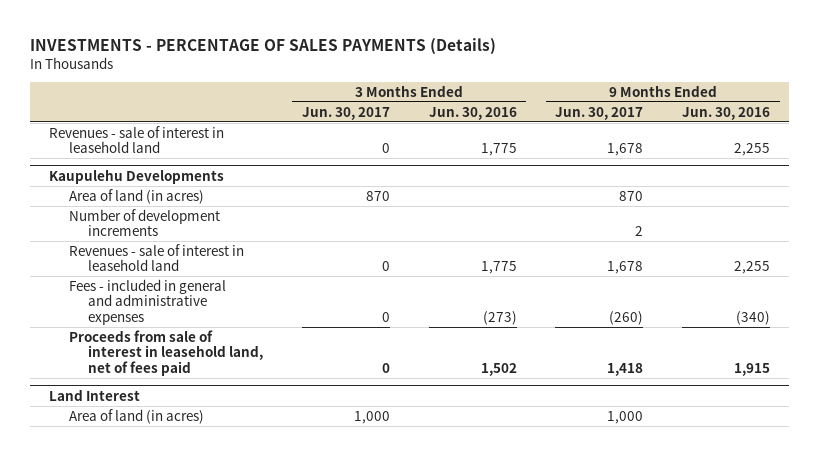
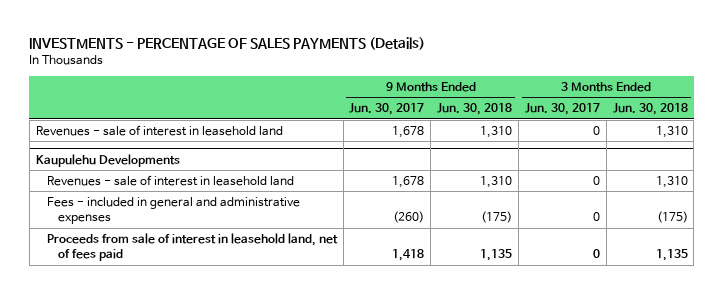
- | 3 Months Ended Jun. 30, 2017 | 3 Months Ended Jun. 30, 2016 | 9 Months Ended Jun. 30, 2017 | 9 Months Ended Jun. 30, 2016
+ | 9 Months Ended Jun. 30, 2017 | 9 Months Ended Jun. 30, 2018 | 3 Months Ended Jun. 30, 2017 | 3 Months Ended Jun. 30, 2018
@ Kaupulehu Developments
- Area of land (in acres) | 870 | | 870 |
- Number of development increments | | | 2 |
- Land Interest
- Area of land (in acres) | 1,000 | | 1,000 |

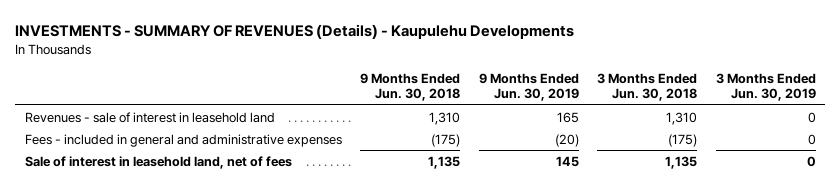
- INVESTMENTS - PERCENTAGE OF SALES PAYMENTS (Details)
+ INVESTMENTS - SUMMARY OF REVENUES (Details) - Kaupulehu Developments
- | 9 Months Ended Jun. 30, 2017 | 9 Months Ended Jun. 30, 2018 | 3 Months Ended Jun. 30, 2017 | 3 Months Ended Jun. 30, 2018
+ | 9 Months Ended Jun. 30, 2018 | 9 Months Ended Jun. 30, 2019 | 3 Months Ended Jun. 30, 2018 | 3 Months Ended Jun. 30, 2019
- Kaupulehu Developments
- Revenues - sale of interest in leasehold land | 1,678 | 1,310 | 0 | 1,310
- Proceeds from sale of interest in leasehold land, net of fees paid | 1,418 | 1,135 | 0 | 1,135
+ Sale of interest in leasehold land, net of fees | 1,135 | 145 | 1,135 | 0

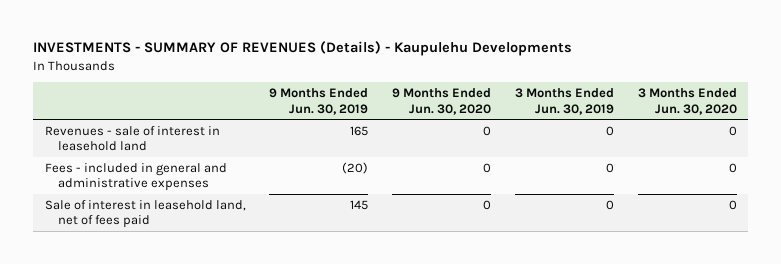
- | 9 Months Ended Jun. 30, 2018 | 9 Months Ended Jun. 30, 2019 | 3 Months Ended Jun. 30, 2018 | 3 Months Ended Jun. 30, 2019
+ | 9 Months Ended Jun. 30, 2019 | 9 Months Ended Jun. 30, 2020 | 3 Months Ended Jun. 30, 2019 | 3 Months Ended Jun. 30, 2020
- Sale of interest in leasehold land, net of fees | 1,135 | 145 | 1,135 | 0
+ Sale of interest in leasehold land, net of fees paid | 145 | 0 | 0 | 0

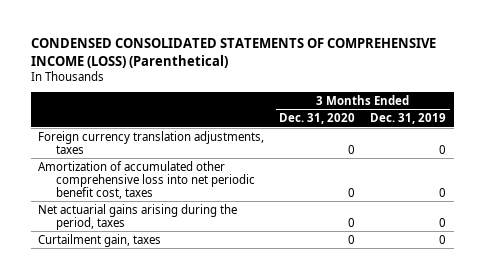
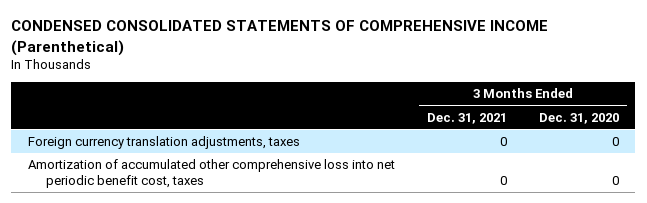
- CONDENSED CONSOLIDATED STATEMENTS OF COMPREHENSIVE INCOME (LOSS) (Parenthetical)
+ CONDENSED CONSOLIDATED STATEMENTS OF COMPREHENSIVE INCOME (Parenthetical)
- | 3 Months Ended Dec. 31, 2020 | 3 Months Ended Dec. 31, 2019
+ | 3 Months Ended Dec. 31, 2021 | 3 Months Ended Dec. 31, 2020
- Net actuarial gains arising during the period, taxes | 0 | 0
- Curtailment gain, taxes | 0 | 0

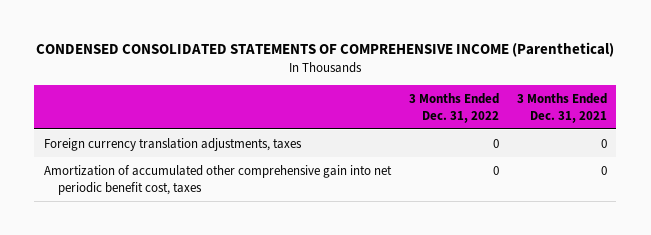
- | 3 Months Ended Dec. 31, 2021 | 3 Months Ended Dec. 31, 2020
+ | 3 Months Ended Dec. 31, 2022 | 3 Months Ended Dec. 31, 2021
- Amortization of accumulated other comprehensive loss into net periodic benefit cost, taxes | 0 | 0
+ Amortization of accumulated other comprehensive gain into net periodic benefit cost, taxes | 0 | 0

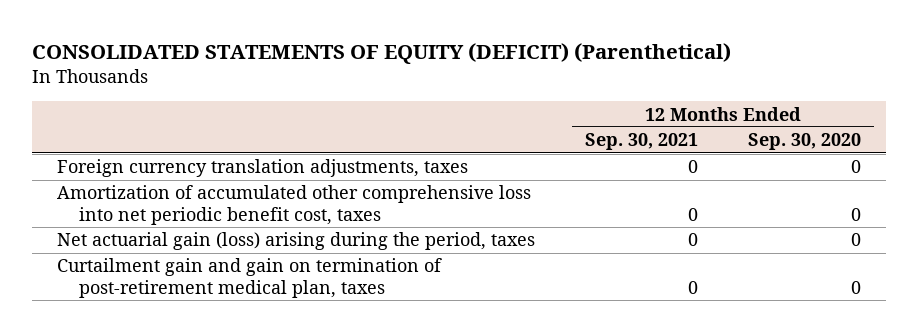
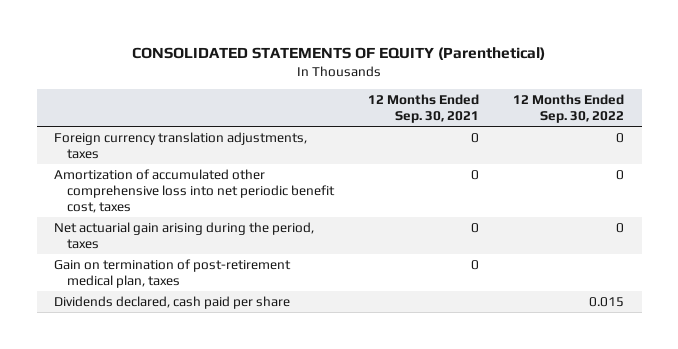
- CONSOLIDATED STATEMENTS OF EQUITY (DEFICIT) (Parenthetical)
+ CONSOLIDATED STATEMENTS OF EQUITY (Parenthetical)
- | 12 Months Ended Sep. 30, 2021 | 12 Months Ended Sep. 30, 2020
+ | 12 Months Ended Sep. 30, 2021 | 12 Months Ended Sep. 30, 2022
- Net actuarial gain (loss) arising during the period, taxes | 0 | 0
- Curtailment gain and gain on termination of post-retirement medical plan, taxes | 0 | 0
+ Net actuarial gain arising during the period, taxes | 0 | 0
+ Gain on termination of post-retirement medical plan, taxes | 0 |
+ Dividends declared, cash paid per share | | 0.015

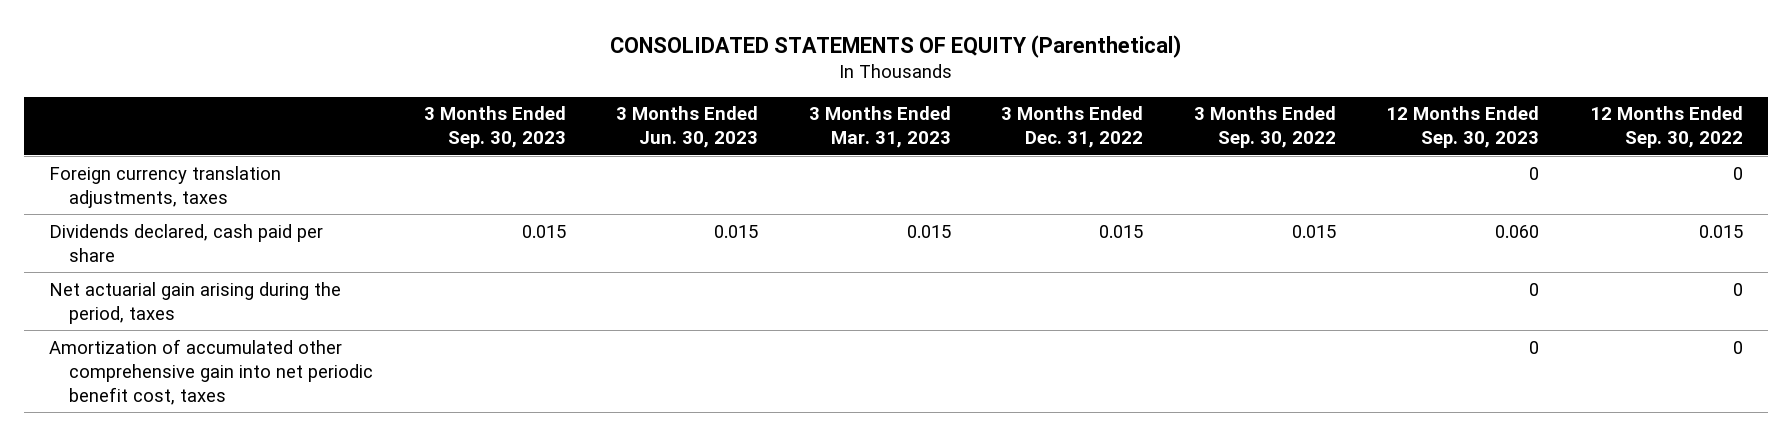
- | 12 Months Ended Sep. 30, 2021 | 12 Months Ended Sep. 30, 2022
+ | 3 Months Ended Sep. 30, 2023 | 3 Months Ended Jun. 30, 2023 | 3 Months Ended Mar. 31, 2023 | 3 Months Ended Dec. 31, 2022 | 3 Months Ended Sep. 30, 2022 | 12 Months Ended Sep. 30, 2023 | 12 Months Ended Sep. 30, 2022
- Amortization of accumulated other comprehensive loss into net periodic benefit cost, taxes | 0 | 0
- Gain on termination of post-retirement medical plan, taxes | 0 |
moved down: Net actuarial gain arising during the period, taxes | | | | | | 0 | 0
+ Amortization of accumulated other comprehensive gain into net periodic benefit cost, taxes | | | | | | 0 | 0

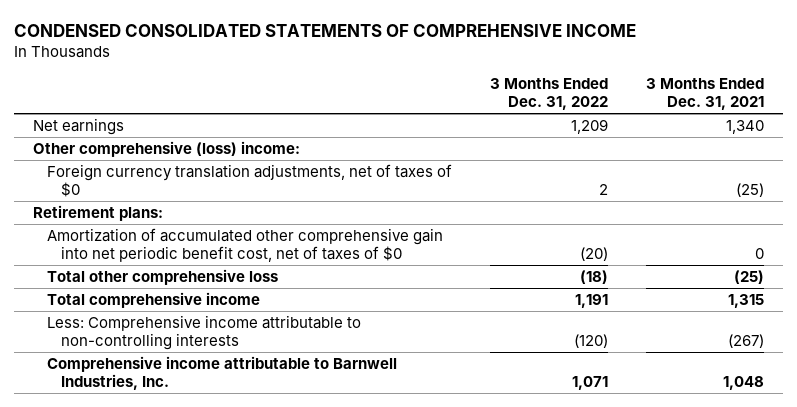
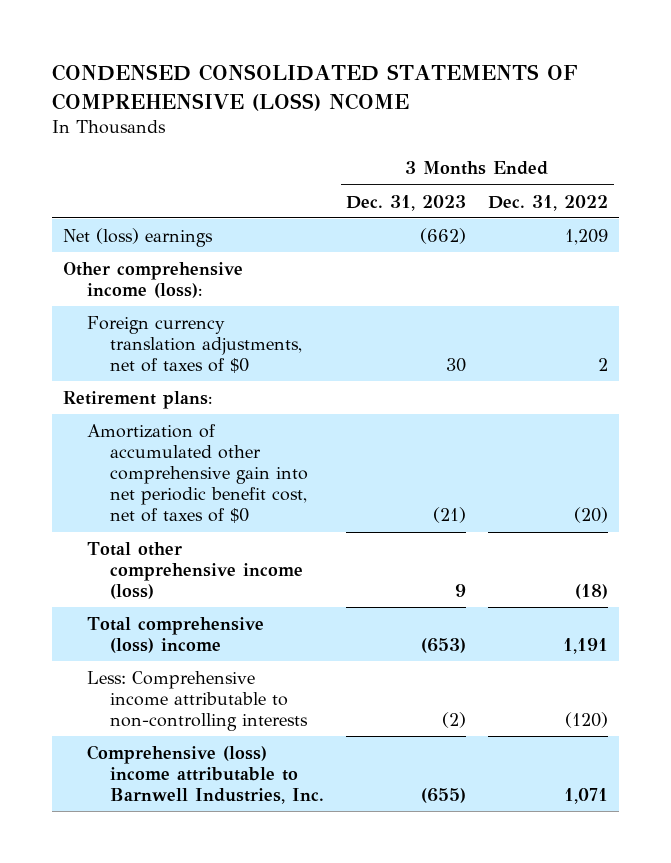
- CONDENSED CONSOLIDATED STATEMENTS OF COMPREHENSIVE INCOME
+ CONDENSED CONSOLIDATED STATEMENTS OF COMPREHENSIVE (LOSS) NCOME
- | 3 Months Ended Dec. 31, 2022 | 3 Months Ended Dec. 31, 2021
+ | 3 Months Ended Dec. 31, 2023 | 3 Months Ended Dec. 31, 2022
- Net earnings | 1,209 | 1,340
- Other comprehensive (loss) income:
+ Net (loss) earnings | (662) | 1,209
+ Other comprehensive income (loss):
- Total other comprehensive loss | (18) | (25)
- Total comprehensive income | 1,191 | 1,315
+ Total other comprehensive income (loss) | 9 | (18)
+ Total comprehensive (loss) income | (653) | 1,191
- Comprehensive income attributable to Barnwell Industries, Inc. | 1,071 | 1,048
+ Comprehensive (loss) income attributable to Barnwell Industries, Inc. | (655) | 1,071

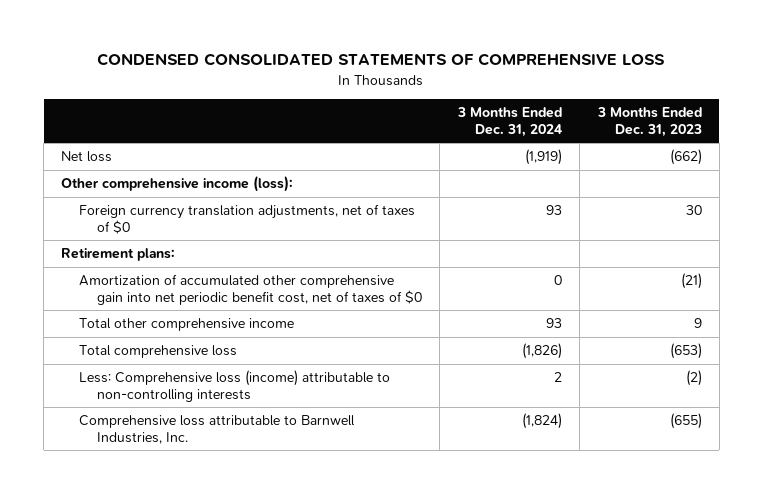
- CONDENSED CONSOLIDATED STATEMENTS OF COMPREHENSIVE (LOSS) NCOME
+ CONDENSED CONSOLIDATED STATEMENTS OF COMPREHENSIVE LOSS
- | 3 Months Ended Dec. 31, 2023 | 3 Months Ended Dec. 31, 2022
+ | 3 Months Ended Dec. 31, 2024 | 3 Months Ended Dec. 31, 2023
- Net (loss) earnings | (662) | 1,209
+ Net loss | (1,919) | (662)
- Total other comprehensive income (loss) | 9 | (18)
- Total comprehensive (loss) income | (653) | 1,191
- Less: Comprehensive income attributable to non-controlling interests | (2) | (120)
- Comprehensive (loss) income attributable to Barnwell Industries, Inc. | (655) | 1,071
+ Total other comprehensive income | 93 | 9
+ Total comprehensive loss | (1,826) | (653)
+ Less: Comprehensive loss (income) attributable to non-controlling interests | 2 | (2)
+ Comprehensive loss attributable to Barnwell Industries, Inc. | (1,824) | (655)

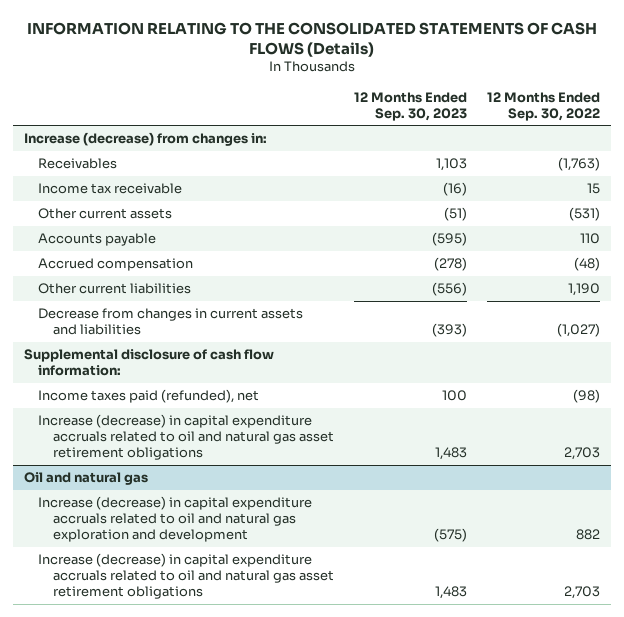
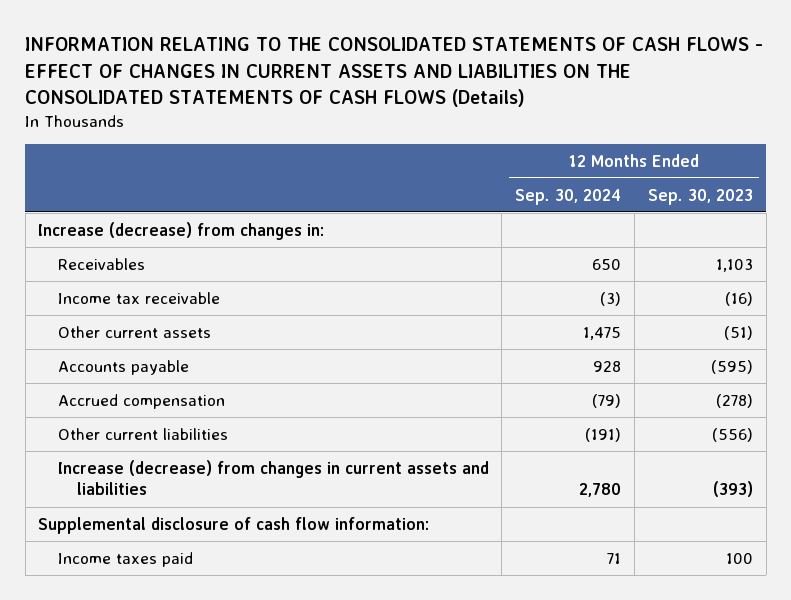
- INFORMATION RELATING TO THE CONSOLIDATED STATEMENTS OF CASH FLOWS (Details)
+ INFORMATION RELATING TO THE CONSOLIDATED STATEMENTS OF CASH FLOWS - EFFECT OF CHANGES IN CURRENT ASSETS AND LIABILITIES ON THE CONSOLIDATED STATEMENTS OF CASH FLOWS (Details)
- | 12 Months Ended Sep. 30, 2023 | 12 Months Ended Sep. 30, 2022
+ | 12 Months Ended Sep. 30, 2024 | 12 Months Ended Sep. 30, 2023
- Decrease from changes in current assets and liabilities | (393) | (1,027)
+ Increase (decrease) from changes in current assets and liabilities | 2,780 | (393)
- Income taxes paid (refunded), net | 100 | (98)
- Increase (decrease) in capital expenditure accruals related to oil and natural gas asset retirement obligations | 1,483 | 2,703
- Oil and natural gas
- Increase (decrease) in capital expenditure accruals related to oil and natural gas exploration and development | (575) | 882
- Increase (decrease) in capital expenditure accruals related to oil and natural gas asset retirement obligations | 1,483 | 2,703
+ Income taxes paid | 71 | 100

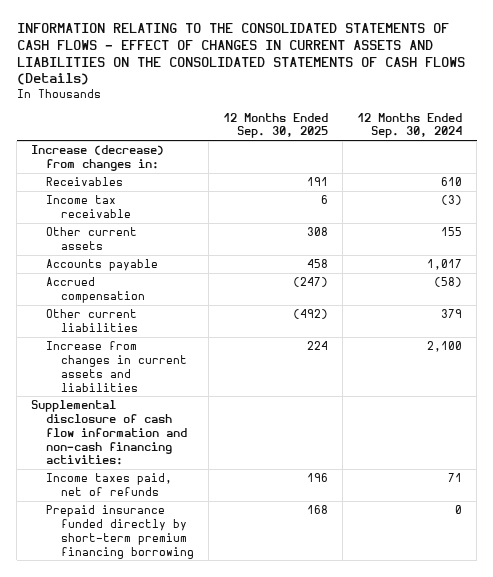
- | 12 Months Ended Sep. 30, 2024 | 12 Months Ended Sep. 30, 2023
+ | 12 Months Ended Sep. 30, 2025 | 12 Months Ended Sep. 30, 2024
- Receivables | 650 | 1,103
+ Receivables | 191 | 610
- Other current assets | 1,475 | (51)
- Accounts payable | 928 | (595)
- Accrued compensation | (79) | (278)
- Other current liabilities | (191) | (556)
- Increase (decrease) from changes in current assets and liabilities | 2,780 | (393)
- Supplemental disclosure of cash flow information:
- Income taxes paid | 71 | 100
+ Other current assets | 308 | 155
+ Accounts payable | 458 | 1,017
+ Accrued compensation | (247) | (58)
+ Other current liabilities | (492) | 379
+ Increase from changes in current assets and liabilities | 224 | 2,100
+ Supplemental disclosure of cash flow information and non-cash financing activities:
+ Income taxes paid, net of refunds | 196 | 71
+ Prepaid insurance funded directly by short-term premium financing borrowing | 168 | 0

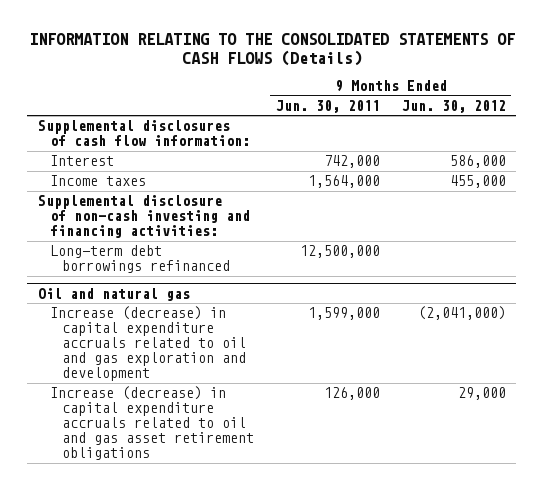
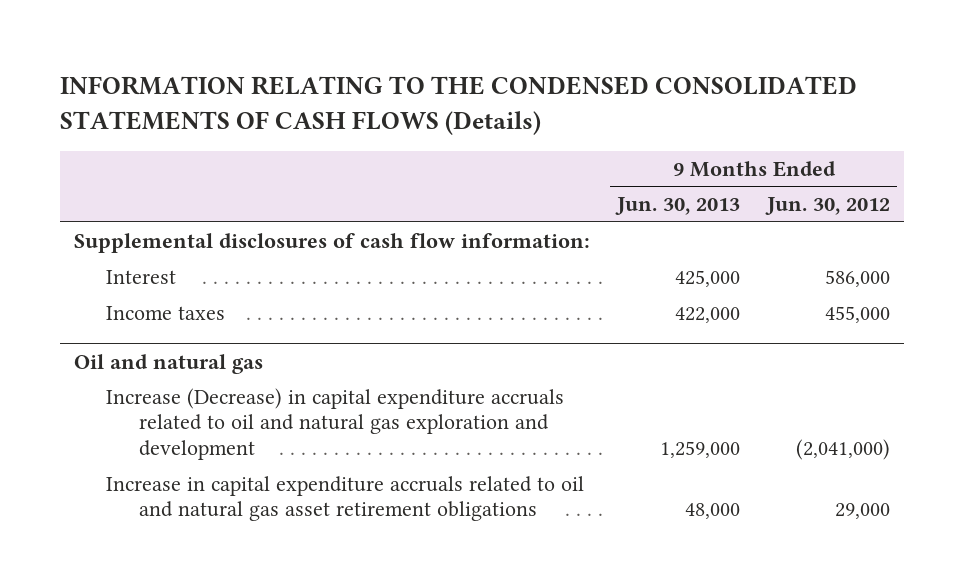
- INFORMATION RELATING TO THE CONSOLIDATED STATEMENTS OF CASH FLOWS (Details)
+ INFORMATION RELATING TO THE CONDENSED CONSOLIDATED STATEMENTS OF CASH FLOWS (Details)
- | 9 Months Ended Jun. 30, 2011 | 9 Months Ended Jun. 30, 2012
+ | 9 Months Ended Jun. 30, 2013 | 9 Months Ended Jun. 30, 2012
- Supplemental disclosure of non-cash investing and financing activities:
- Long-term debt borrowings refinanced | 12,500,000 |
@ Oil and natural gas
- Increase (decrease) in capital expenditure accruals related to oil and gas exploration and development | 1,599,000 | (2,041,000)
- Increase (decrease) in capital expenditure accruals related to oil and gas asset retirement obligations | 126,000 | 29,000
+ Increase (Decrease) in capital expenditure accruals related to oil and natural gas exploration and development | 1,259,000 | (2,041,000)
+ Increase in capital expenditure accruals related to oil and natural gas asset retirement obligations | 48,000 | 29,000

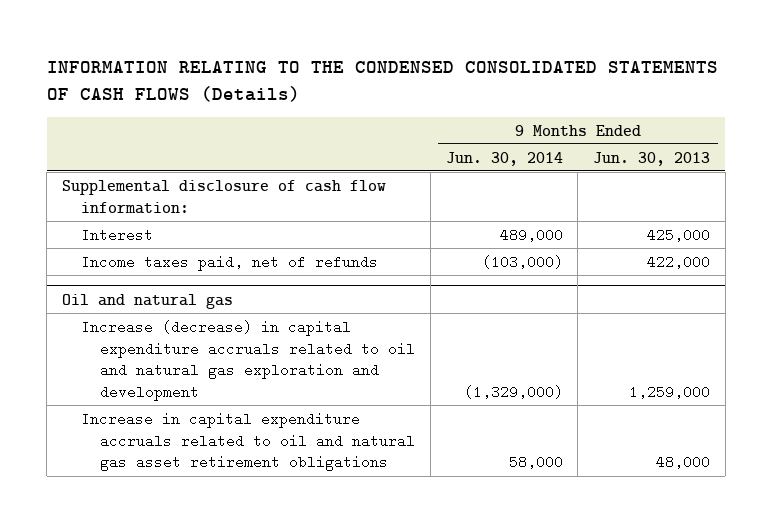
- | 9 Months Ended Jun. 30, 2013 | 9 Months Ended Jun. 30, 2012
+ | 9 Months Ended Jun. 30, 2014 | 9 Months Ended Jun. 30, 2013
- Supplemental disclosures of cash flow information:
+ Supplemental disclosure of cash flow information:
- Income taxes | 422,000 | 455,000
+ Income taxes paid, net of refunds | (103,000) | 422,000
@ Oil and natural gas
- Increase (Decrease) in capital expenditure accruals related to oil and natural gas exploration and development | 1,259,000 | (2,041,000)
+ Increase (decrease) in capital expenditure accruals related to oil and natural gas exploration and development | (1,329,000) | 1,259,000

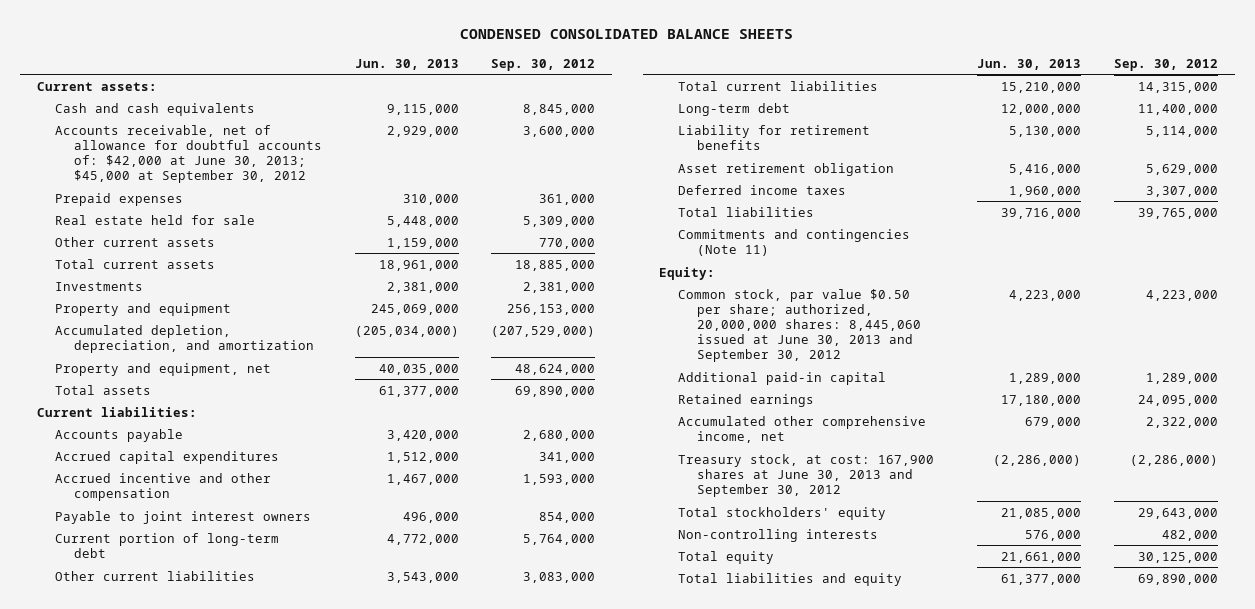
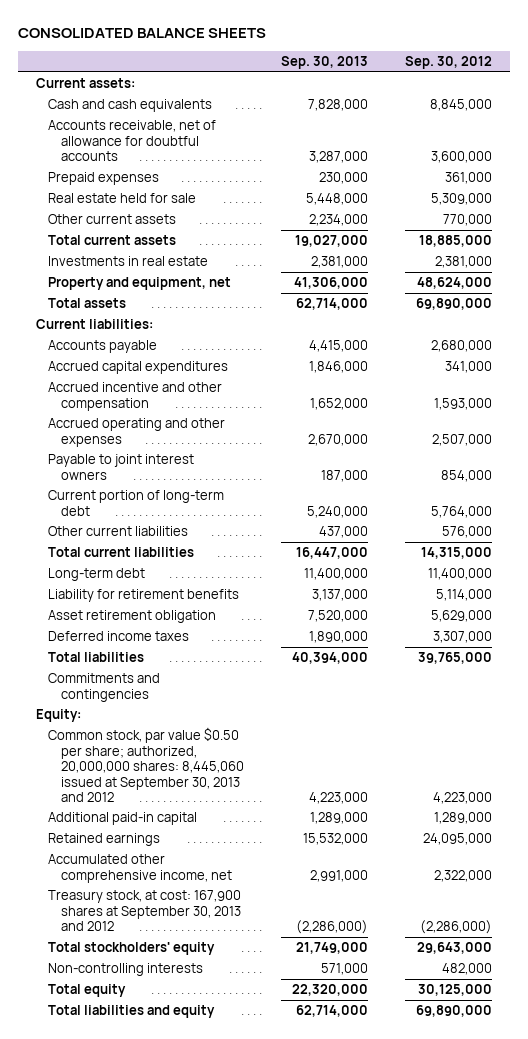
- CONDENSED CONSOLIDATED BALANCE SHEETS
+ CONSOLIDATED BALANCE SHEETS
- | Jun. 30, 2013 | Sep. 30, 2012
+ | Sep. 30, 2013 | Sep. 30, 2012
- Accounts receivable, net of allowance for doubtful accounts of: $42,000 at June 30, 2013; $45,000 at September 30, 2012 | 2,929,000 | 3,600,000
+ Accounts receivable, net of allowance for doubtful accounts | 3,287,000 | 3,600,000
- Investments | 2,381,000 | 2,381,000
- Property and equipment | 245,069,000 | 256,153,000
- Accumulated depletion, depreciation, and amortization | (205,034,000) | (207,529,000)
+ Investments in real estate | 2,381,000 | 2,381,000
+ Accrued operating and other expenses | 2,670,000 | 2,507,000
- Other current liabilities | 3,543,000 | 3,083,000
+ Other current liabilities | 437,000 | 576,000
- Commitments and contingencies (Note 11)
+ Commitments and contingencies
- Common stock, par value $0.50 per share; authorized, 20,000,000 shares: 8,445,060 issued at June 30, 2013 and September 30, 2012 | 4,223,000 | 4,223,000
+ Common stock, par value $0.50 per share; authorized, 20,000,000 shares: 8,445,060 issued at September 30, 2013 and 2012 | 4,223,000 | 4,223,000
- Treasury stock, at cost: 167,900 shares at June 30, 2013 and September 30, 2012 | (2,286,000) | (2,286,000)
+ Treasury stock, at cost: 167,900 shares at September 30, 2013 and 2012 | (2,286,000) | (2,286,000)

